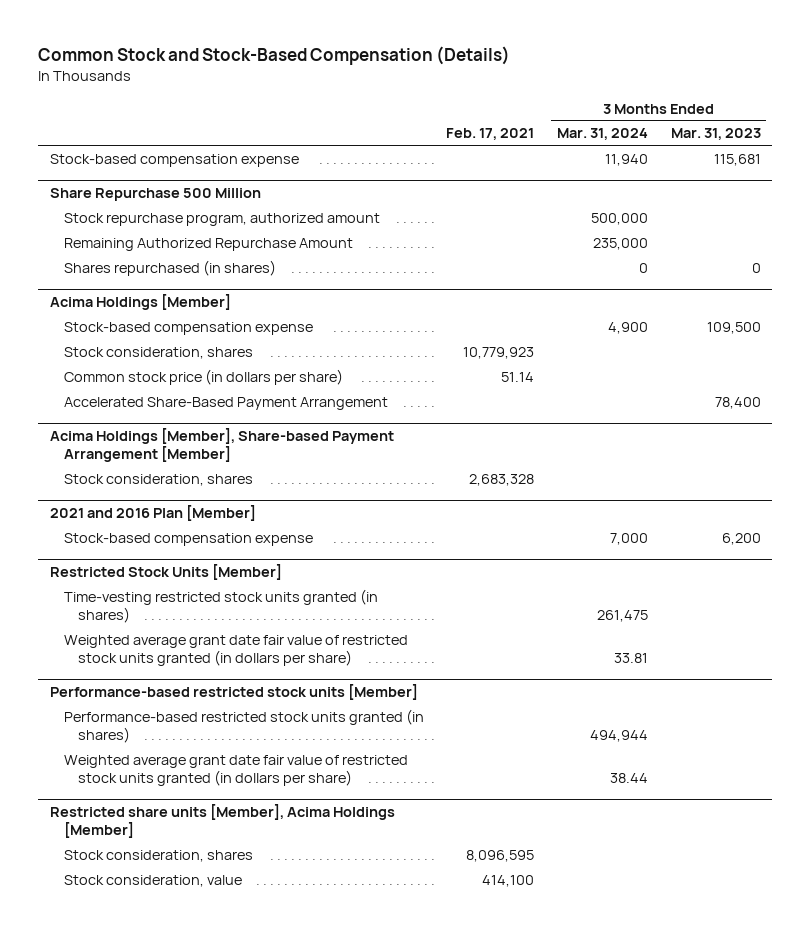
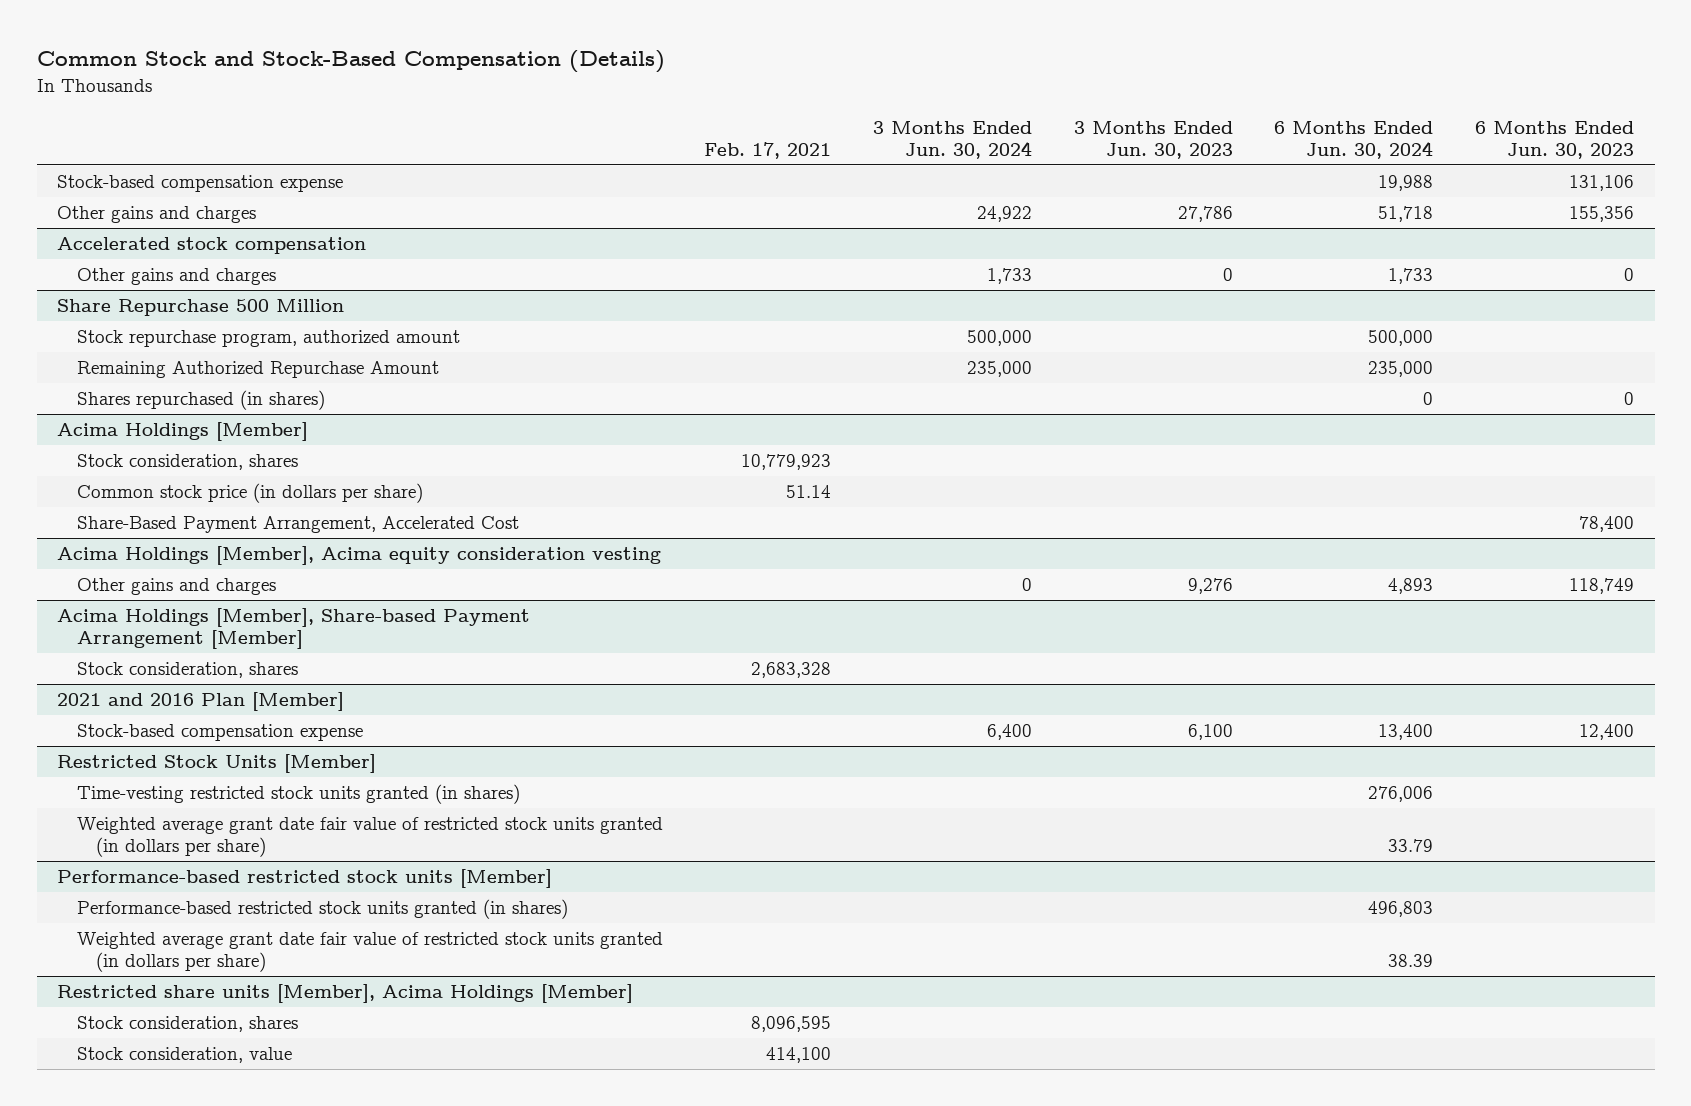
- | Feb. 17, 2021 | 3 Months Ended Mar. 31, 2024 | 3 Months Ended Mar. 31, 2023
+ | Feb. 17, 2021 | 3 Months Ended Jun. 30, 2024 | 3 Months Ended Jun. 30, 2023 | 6 Months Ended Jun. 30, 2024 | 6 Months Ended Jun. 30, 2023
+ Other gains and charges | | 24,922 | 27,786 | 51,718 | 155,356
+ Accelerated stock compensation
+ Other gains and charges | | 1,733 | 0 | 1,733 | 0
@ Acima Holdings [Member]
- Stock-based compensation expense | | 4,900 | 109,500
- Accelerated Share-Based Payment Arrangement | | | 78,400
+ Share-Based Payment Arrangement, Accelerated Cost | | | | | 78,400
+ Acima Holdings [Member], Acima equity consideration vesting
+ Other gains and charges | | 0 | 9,276 | 4,893 | 118,749

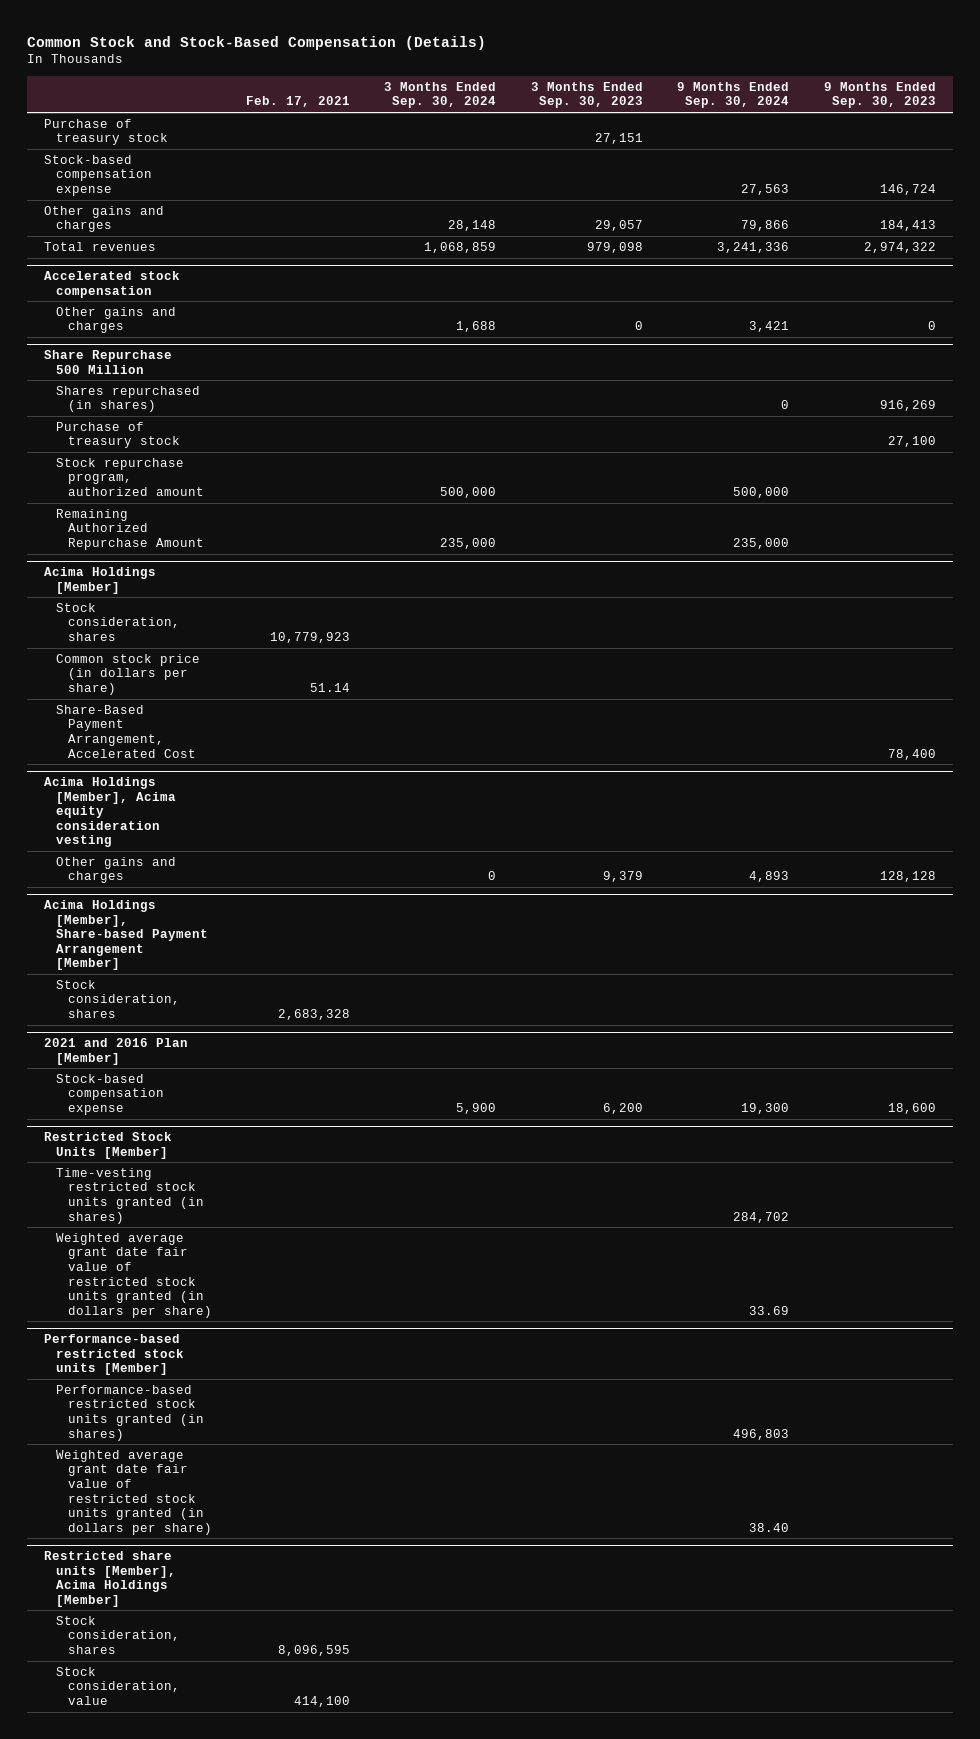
- | Feb. 17, 2021 | 3 Months Ended Jun. 30, 2024 | 3 Months Ended Jun. 30, 2023 | 6 Months Ended Jun. 30, 2024 | 6 Months Ended Jun. 30, 2023
+ | Feb. 17, 2021 | 3 Months Ended Sep. 30, 2024 | 3 Months Ended Sep. 30, 2023 | 9 Months Ended Sep. 30, 2024 | 9 Months Ended Sep. 30, 2023
+ Purchase of treasury stock | | | 27,151 | |
+ Total revenues | | 1,068,859 | 979,098 | 3,241,336 | 2,974,322
@ Share Repurchase 500 Million
moved up: Shares repurchased (in shares) | | | | 0 | 916,269
+ Purchase of treasury stock | | | | | 27,100

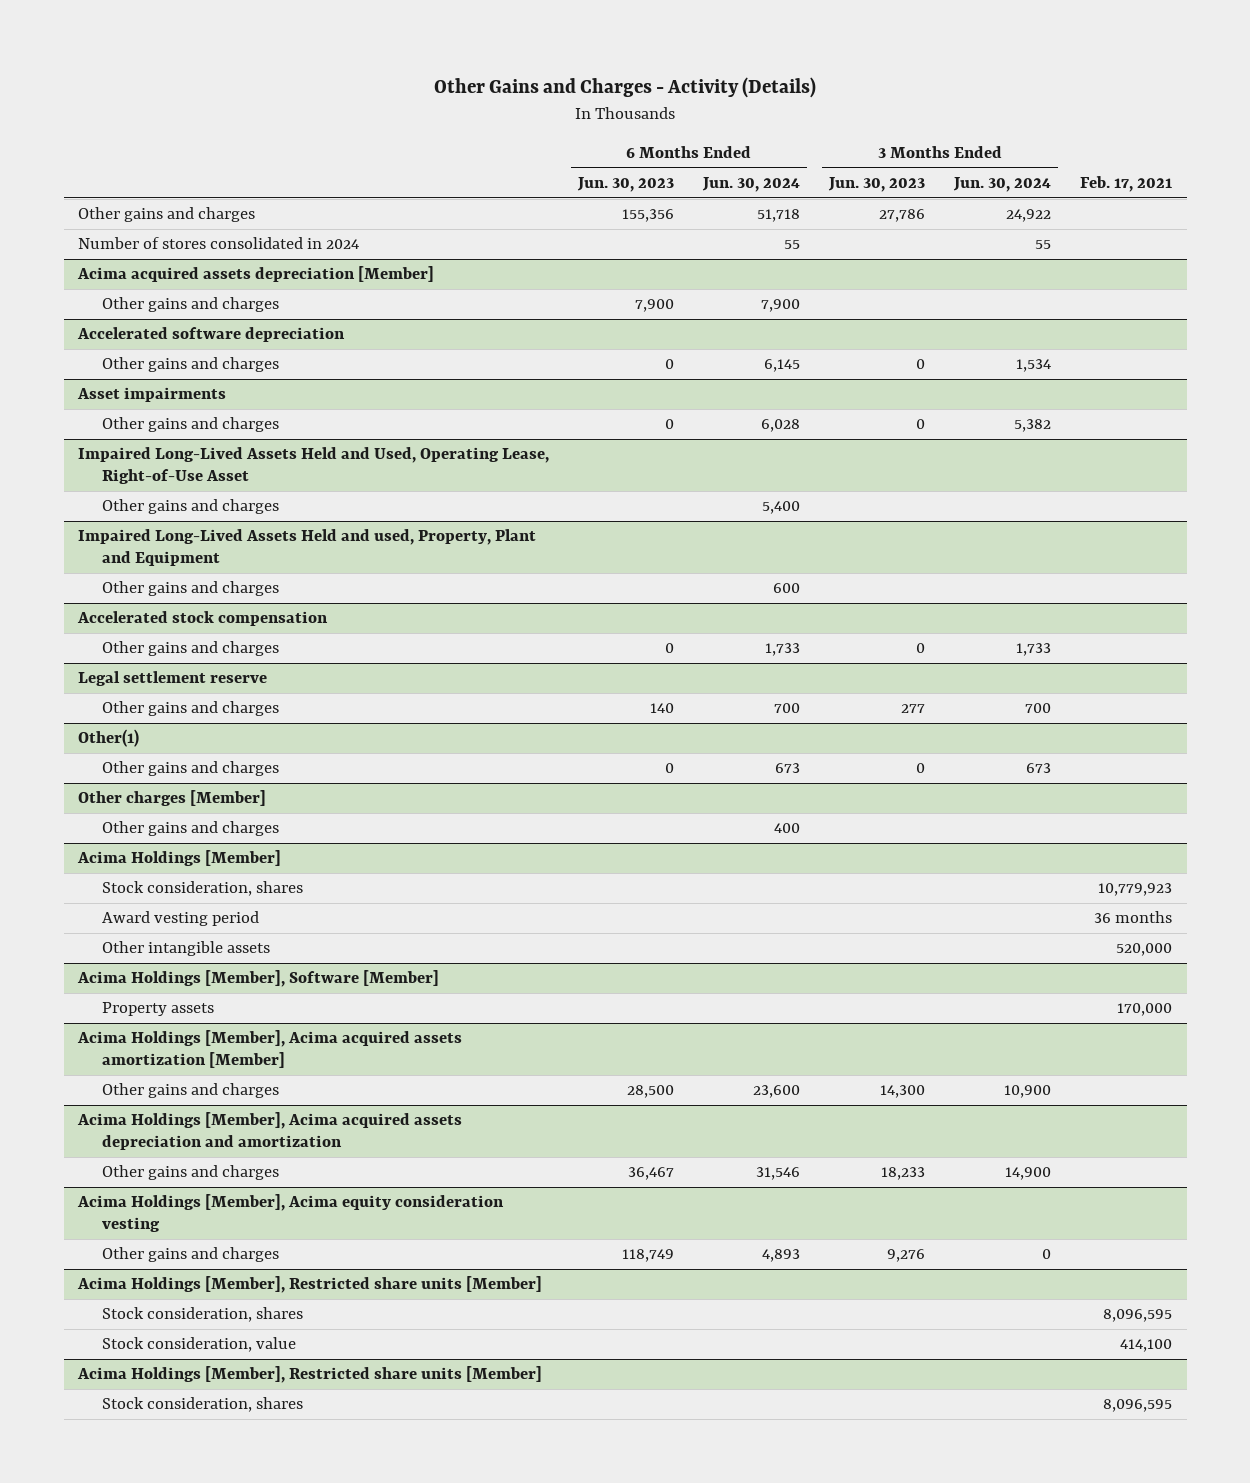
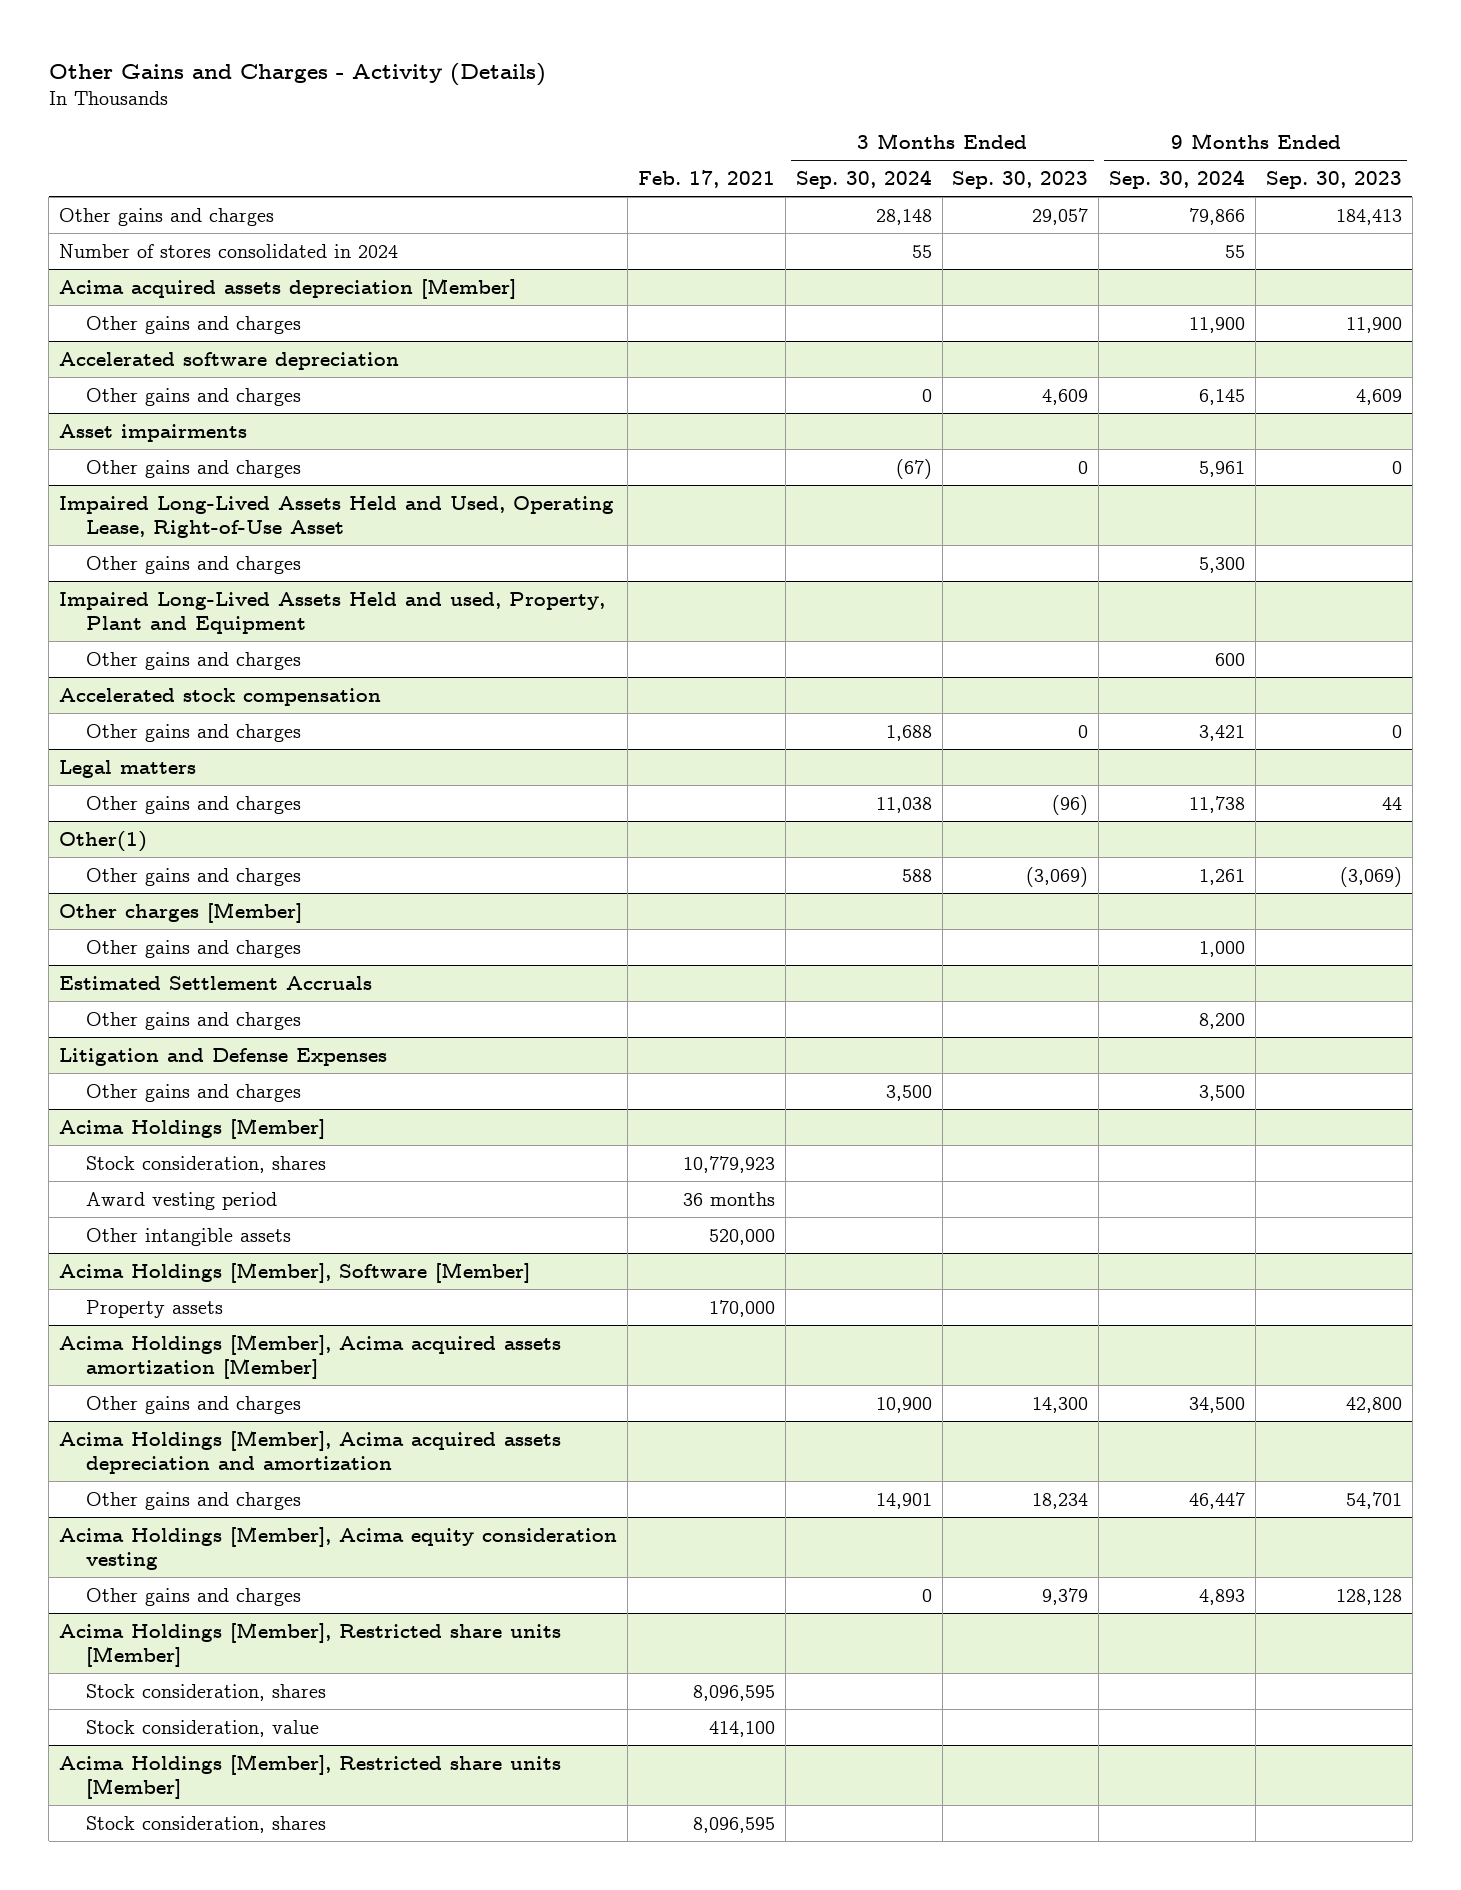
- | 6 Months Ended Jun. 30, 2023 | 6 Months Ended Jun. 30, 2024 | 3 Months Ended Jun. 30, 2023 | 3 Months Ended Jun. 30, 2024 | Feb. 17, 2021
+ | Feb. 17, 2021 | 3 Months Ended Sep. 30, 2024 | 3 Months Ended Sep. 30, 2023 | 9 Months Ended Sep. 30, 2024 | 9 Months Ended Sep. 30, 2023
- Legal settlement reserve
+ Legal matters
+ Estimated Settlement Accruals
+ Other gains and charges | | | | 8,200 |
+ Litigation and Defense Expenses
+ Other gains and charges | | 3,500 | | 3,500 |

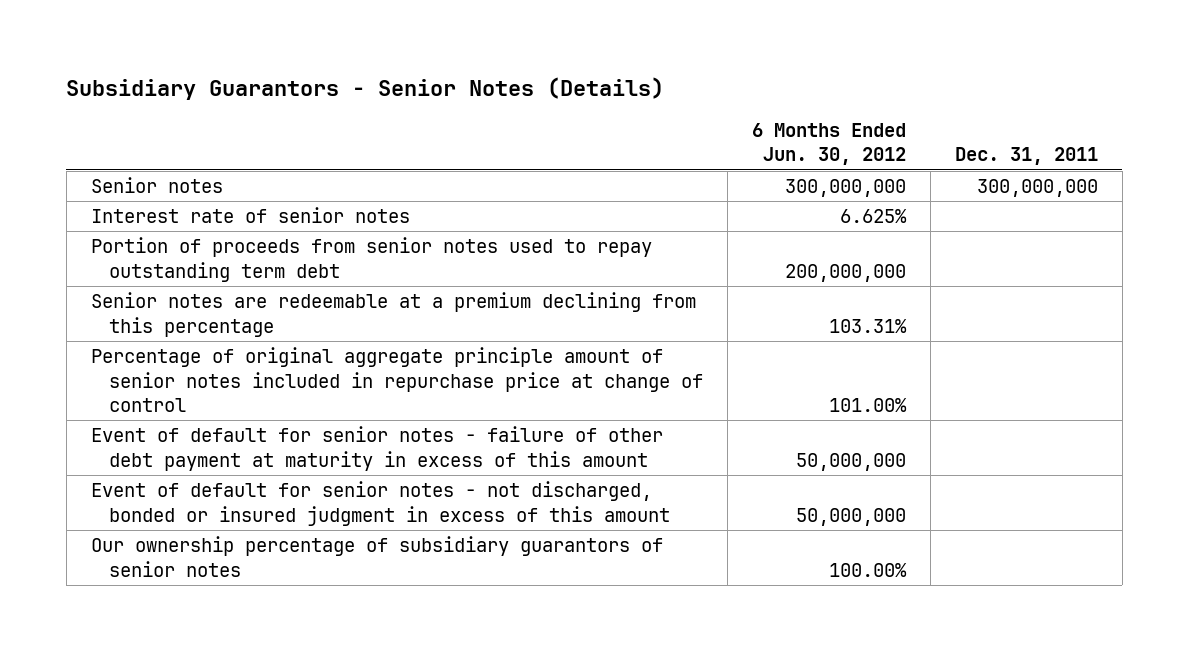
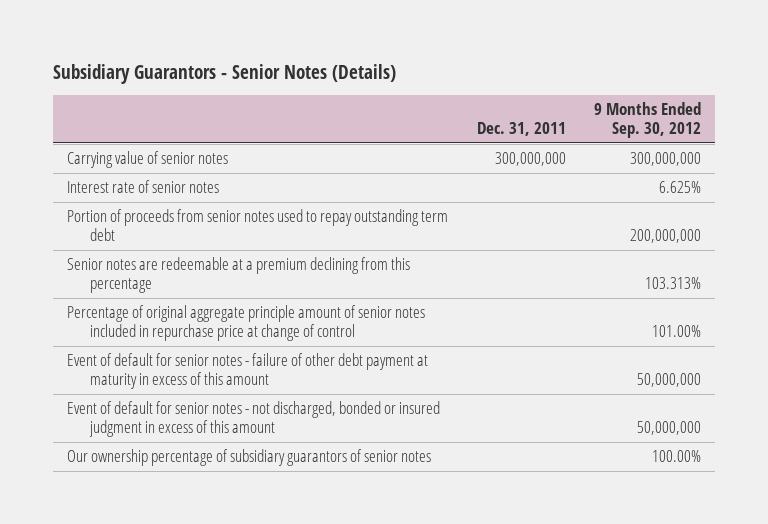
- | 6 Months Ended Jun. 30, 2012 | Dec. 31, 2011
+ | Dec. 31, 2011 | 9 Months Ended Sep. 30, 2012
- Senior notes | 300,000,000 | 300,000,000
+ Carrying value of senior notes | 300,000,000 | 300,000,000

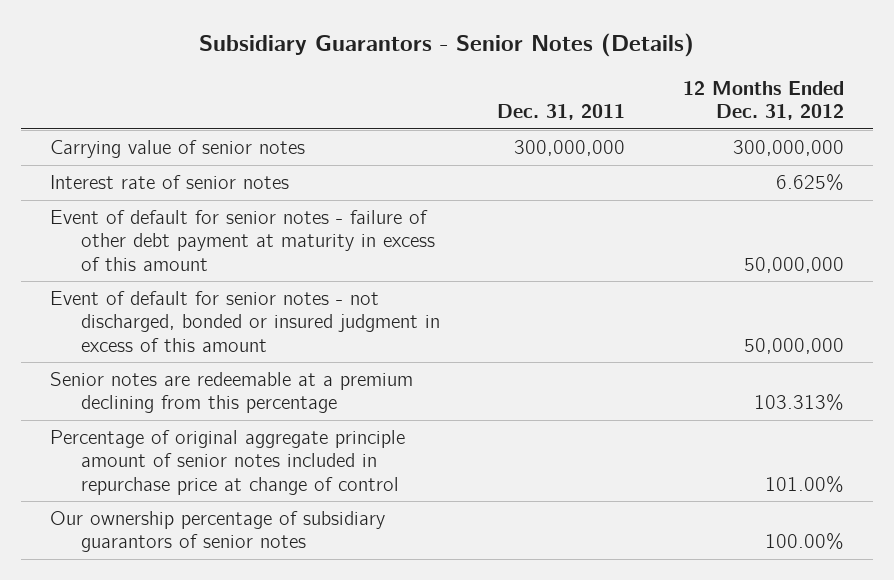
- | Dec. 31, 2011 | 9 Months Ended Sep. 30, 2012
+ | Dec. 31, 2011 | 12 Months Ended Dec. 31, 2012
- Portion of proceeds from senior notes used to repay outstanding term debt | | 200,000,000
moved down: Senior notes are redeemable at a premium declining from this percentage | | 103.313%
moved down: Percentage of original aggregate principle amount of senior notes included in repurchase price at change of control | | 101.00%

